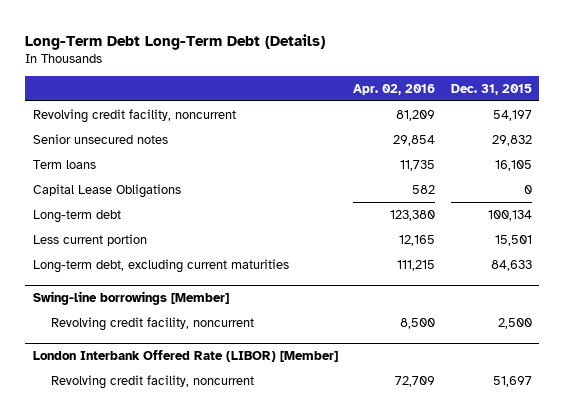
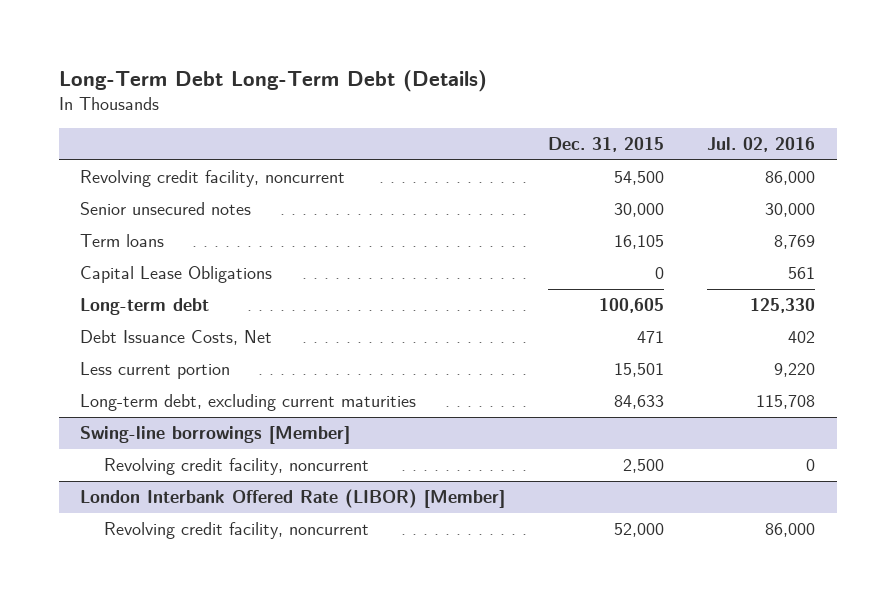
- | Apr. 02, 2016 | Dec. 31, 2015
+ | Dec. 31, 2015 | Jul. 02, 2016
- Revolving credit facility, noncurrent | 81,209 | 54,197
- Senior unsecured notes | 29,854 | 29,832
+ Revolving credit facility, noncurrent | 54,500 | 86,000
+ Senior unsecured notes | 30,000 | 30,000
- Long-term debt | 123,380 | 100,134
+ Long-term debt | 100,605 | 125,330
+ Debt Issuance Costs, Net | 471 | 402
@ London Interbank Offered Rate (LIBOR) [Member]
- Revolving credit facility, noncurrent | 72,709 | 51,697
+ Revolving credit facility, noncurrent | 52,000 | 86,000

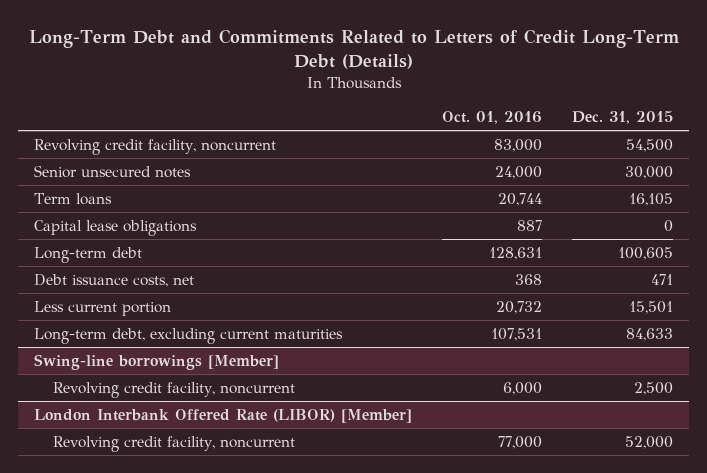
- Long-Term Debt Long-Term Debt (Details)
+ Long-Term Debt and Commitments Related to Letters of Credit Long-Term Debt (Details)
- | Dec. 31, 2015 | Jul. 02, 2016
+ | Oct. 01, 2016 | Dec. 31, 2015
- Capital Lease Obligations | 0 | 561
+ Capital lease obligations | 887 | 0
- Debt Issuance Costs, Net | 471 | 402
+ Debt issuance costs, net | 368 | 471

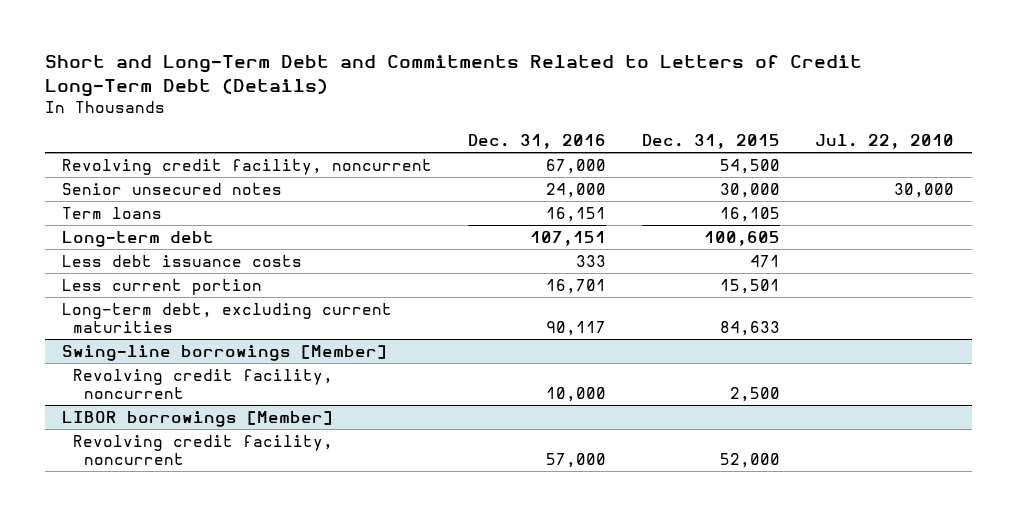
- Long-Term Debt and Commitments Related to Letters of Credit Long-Term Debt (Details)
+ Short and Long-Term Debt and Commitments Related to Letters of Credit Long-Term Debt (Details)
- | Oct. 01, 2016 | Dec. 31, 2015
+ | Dec. 31, 2016 | Dec. 31, 2015 | Jul. 22, 2010
- Capital lease obligations | 887 | 0
- Debt issuance costs, net | 368 | 471
+ Less debt issuance costs | 333 | 471 |
- London Interbank Offered Rate (LIBOR) [Member]
+ LIBOR borrowings [Member]

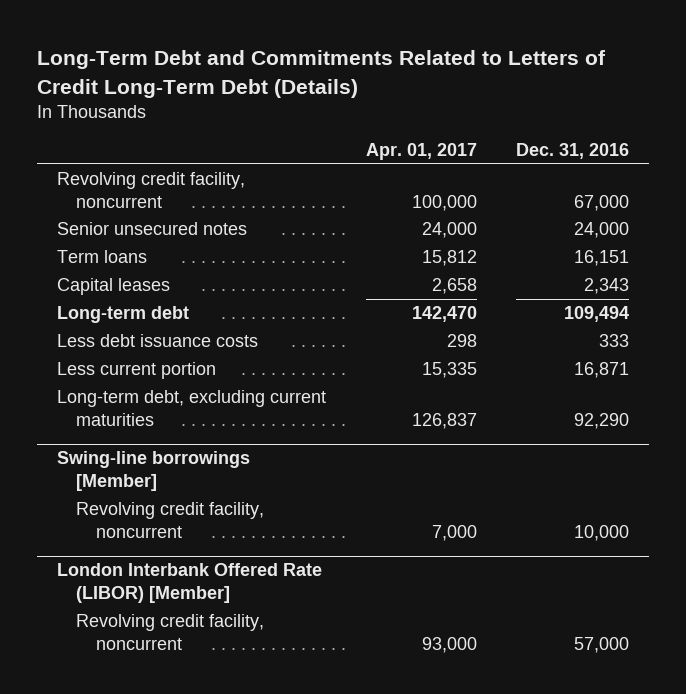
- Short and Long-Term Debt and Commitments Related to Letters of Credit Long-Term Debt (Details)
+ Long-Term Debt and Commitments Related to Letters of Credit Long-Term Debt (Details)
- | Dec. 31, 2016 | Dec. 31, 2015 | Jul. 22, 2010
+ | Apr. 01, 2017 | Dec. 31, 2016
- Long-term debt | 107,151 | 100,605 |
+ Capital leases | 2,658 | 2,343
+ Long-term debt | 142,470 | 109,494
- Less current portion | 16,701 | 15,501 |
- Long-term debt, excluding current maturities | 90,117 | 84,633 |
+ Less current portion | 15,335 | 16,871
+ Long-term debt, excluding current maturities | 126,837 | 92,290
- LIBOR borrowings [Member]
+ London Interbank Offered Rate (LIBOR) [Member]

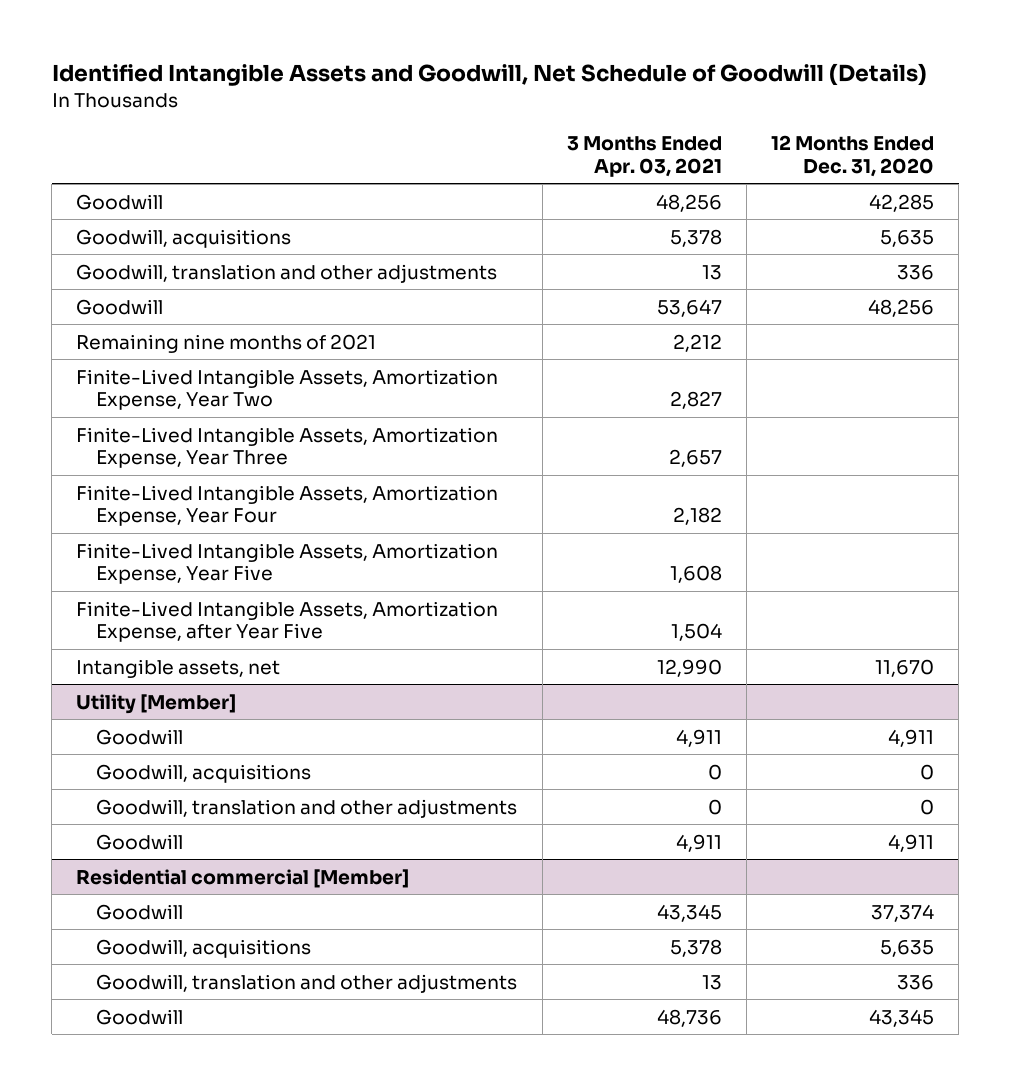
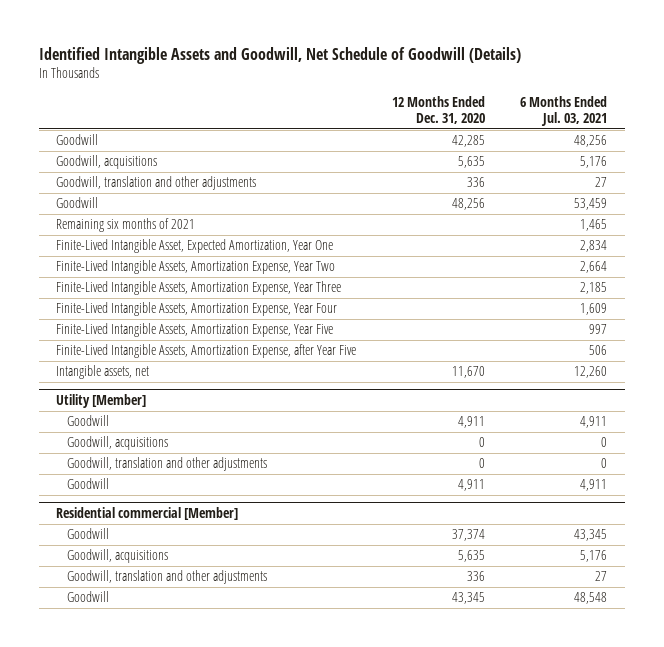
- | 3 Months Ended Apr. 03, 2021 | 12 Months Ended Dec. 31, 2020
+ | 12 Months Ended Dec. 31, 2020 | 6 Months Ended Jul. 03, 2021
- Remaining nine months of 2021 | 2,212 |
+ Remaining six months of 2021 | | 1,465
+ Finite-Lived Intangible Asset, Expected Amortization, Year One | | 2,834

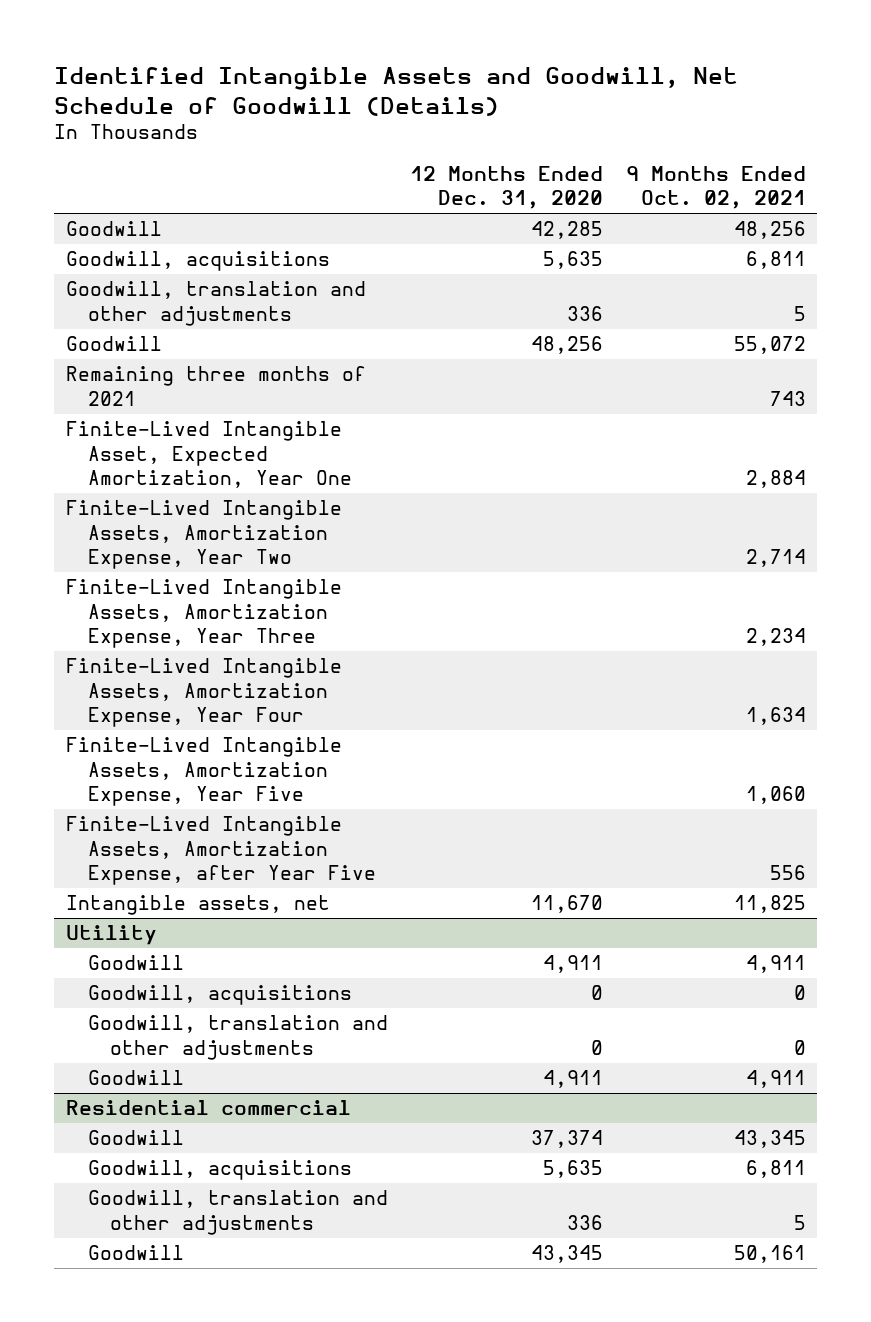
- | 12 Months Ended Dec. 31, 2020 | 6 Months Ended Jul. 03, 2021
+ | 12 Months Ended Dec. 31, 2020 | 9 Months Ended Oct. 02, 2021
- Remaining six months of 2021 | | 1,465
+ Remaining three months of 2021 | | 743
- Utility [Member]
+ Utility
- Residential commercial [Member]
+ Residential commercial

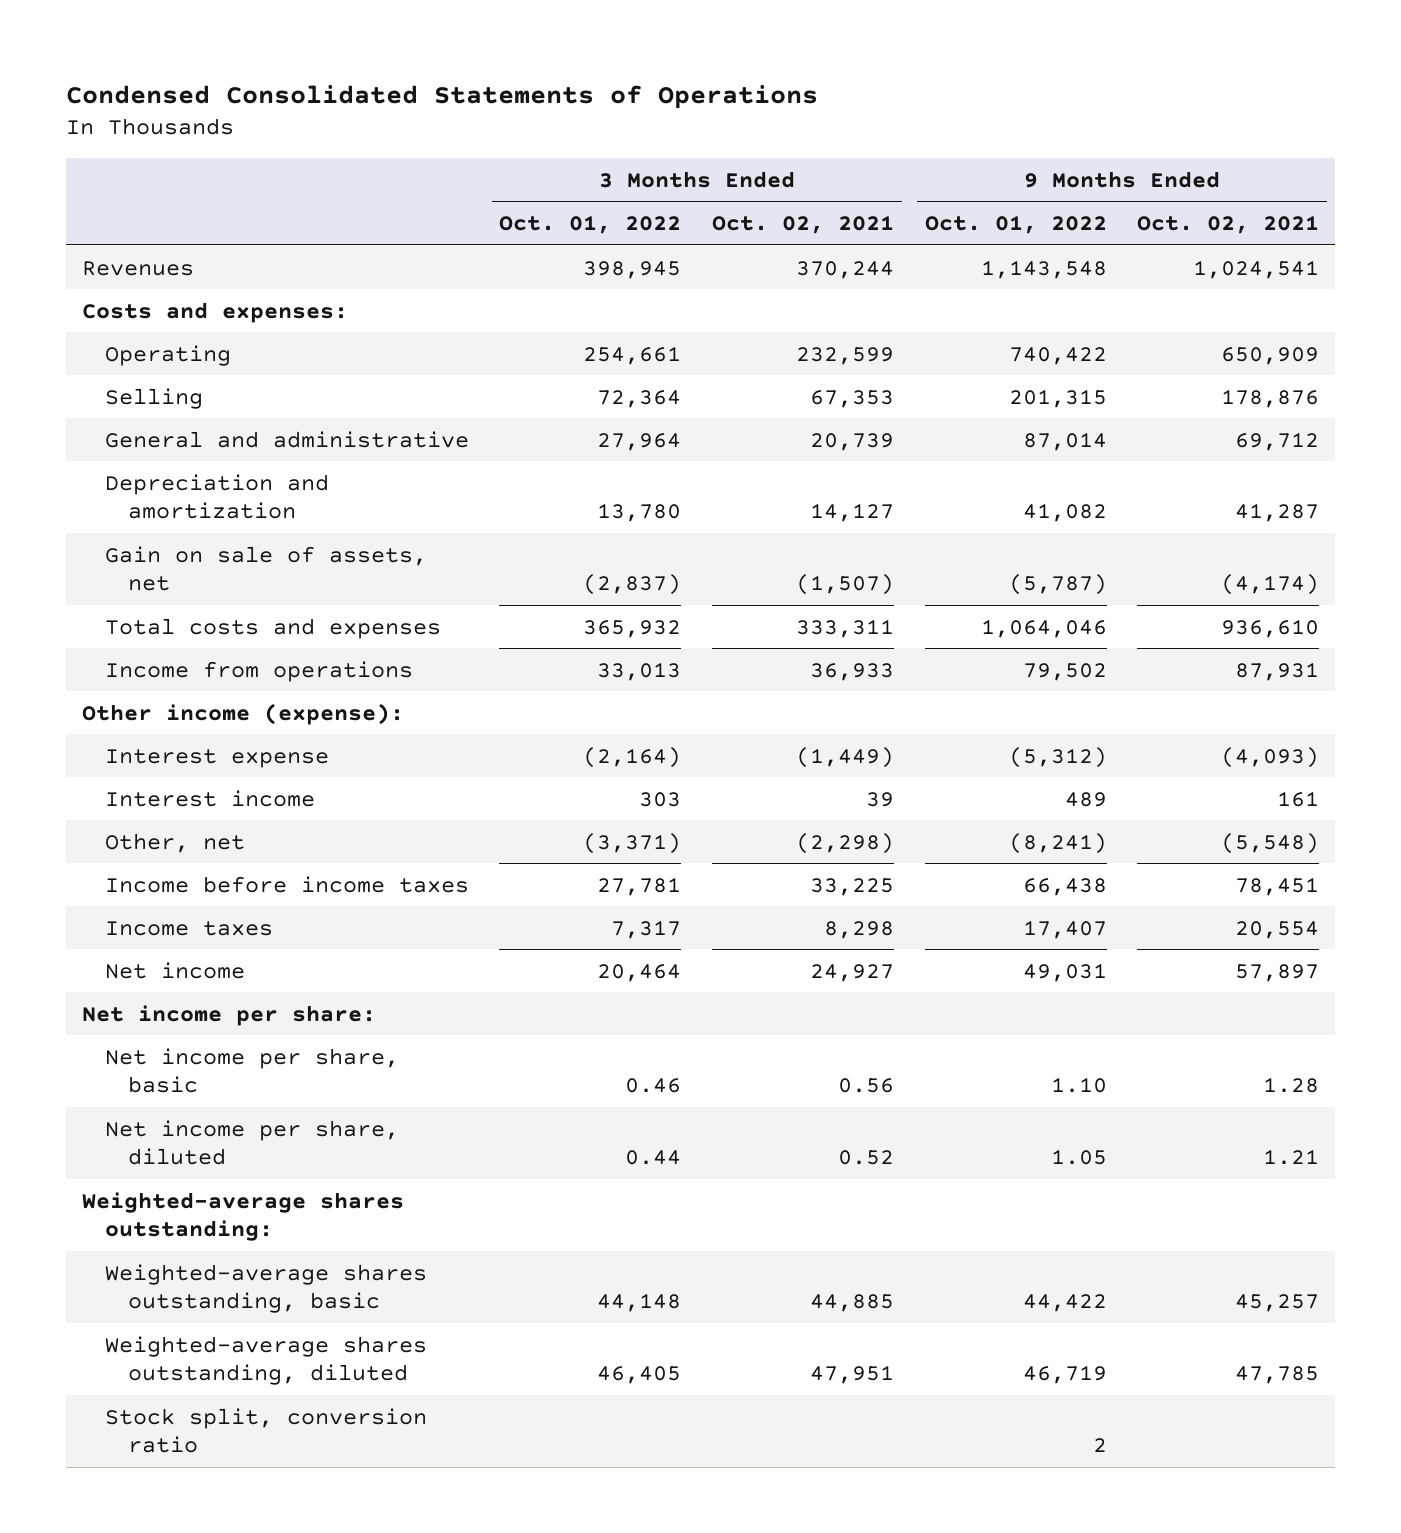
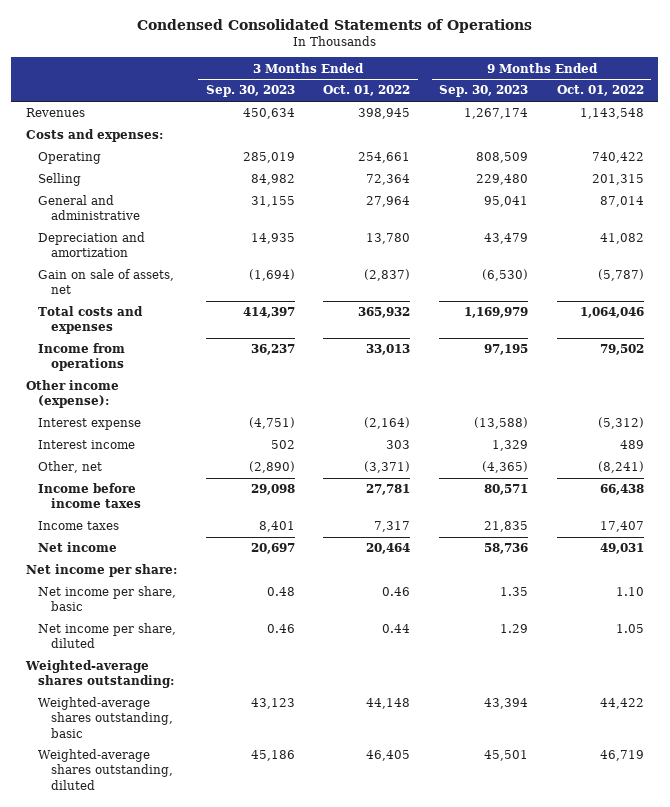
- | 3 Months Ended Oct. 01, 2022 | 3 Months Ended Oct. 02, 2021 | 9 Months Ended Oct. 01, 2022 | 9 Months Ended Oct. 02, 2021
+ | 3 Months Ended Sep. 30, 2023 | 3 Months Ended Oct. 01, 2022 | 9 Months Ended Sep. 30, 2023 | 9 Months Ended Oct. 01, 2022
- Stock split, conversion ratio | | | 2 |

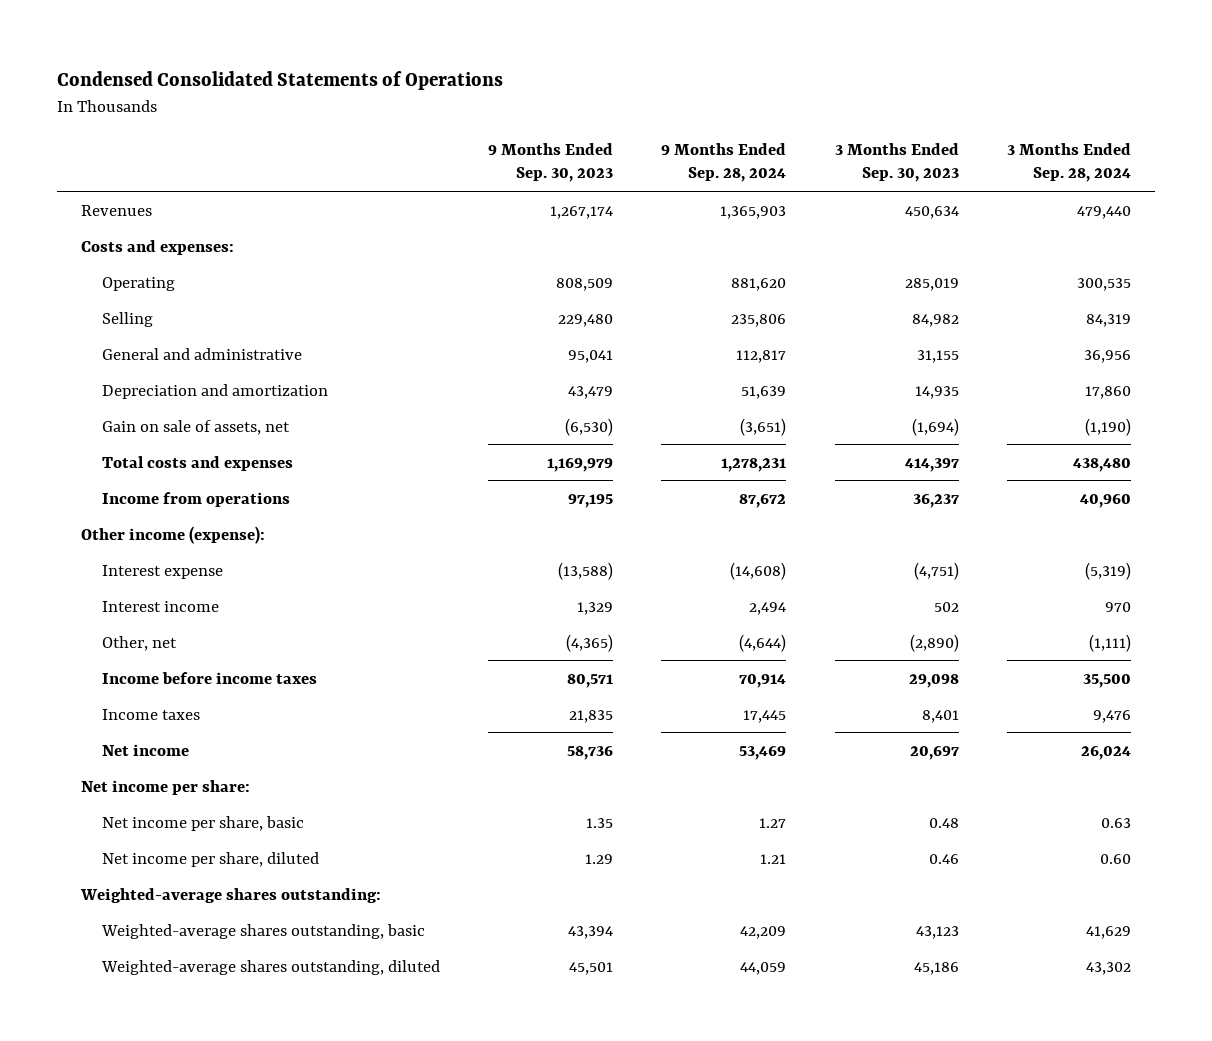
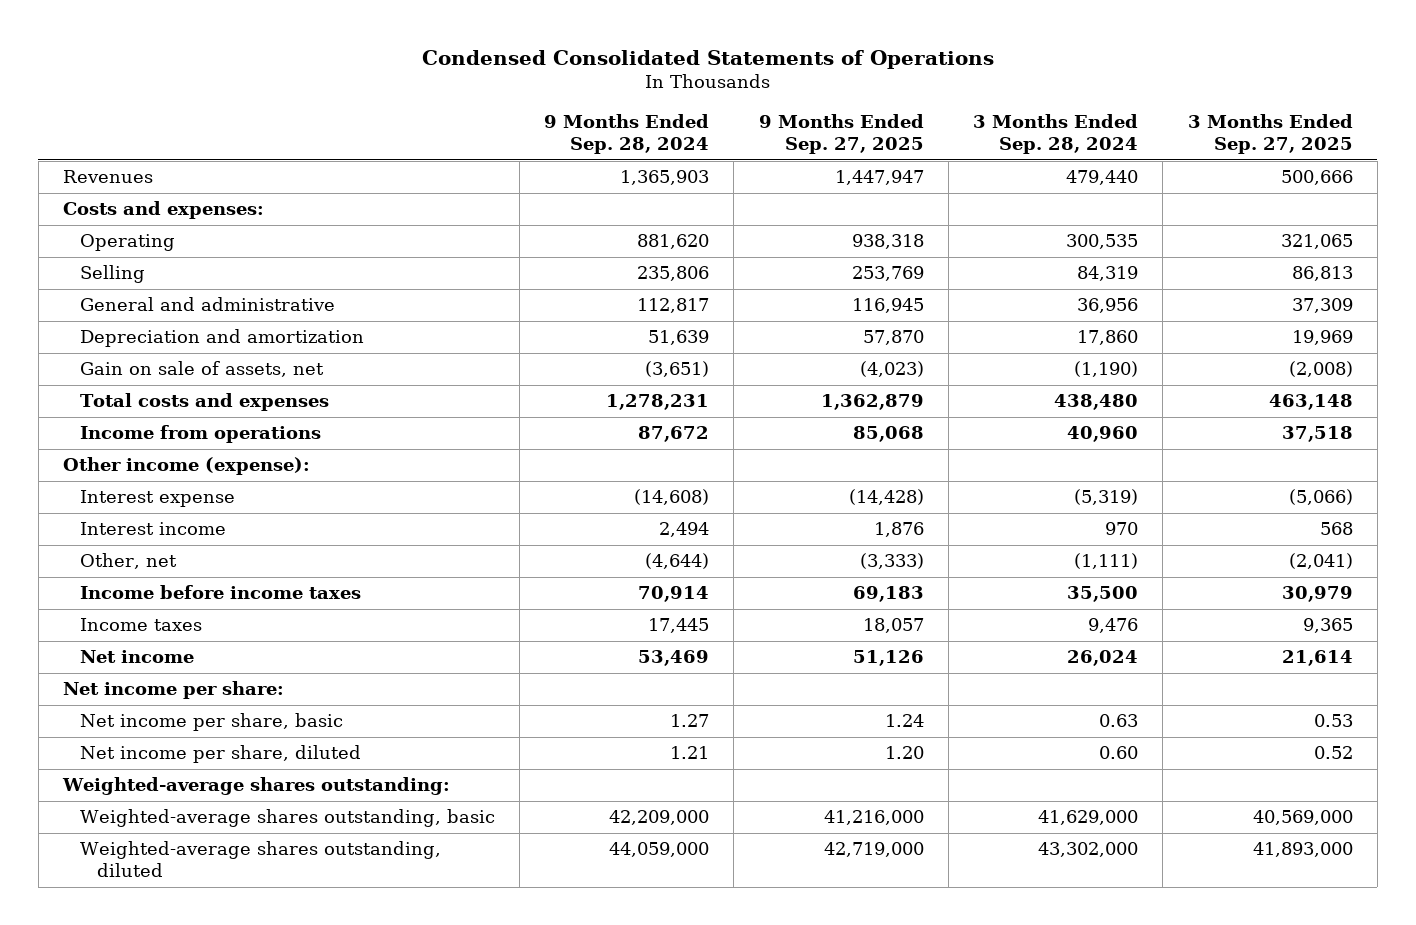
- | 9 Months Ended Sep. 30, 2023 | 9 Months Ended Sep. 28, 2024 | 3 Months Ended Sep. 30, 2023 | 3 Months Ended Sep. 28, 2024
+ | 9 Months Ended Sep. 28, 2024 | 9 Months Ended Sep. 27, 2025 | 3 Months Ended Sep. 28, 2024 | 3 Months Ended Sep. 27, 2025
- Weighted-average shares outstanding, basic | 43,394 | 42,209 | 43,123 | 41,629
- Weighted-average shares outstanding, diluted | 45,501 | 44,059 | 45,186 | 43,302
+ Weighted-average shares outstanding, basic | 42,209,000 | 41,216,000 | 41,629,000 | 40,569,000
+ Weighted-average shares outstanding, diluted | 44,059,000 | 42,719,000 | 43,302,000 | 41,893,000

